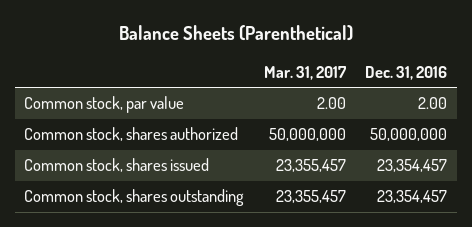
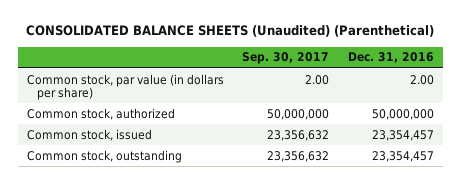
- Balance Sheets (Parenthetical)
+ CONSOLIDATED BALANCE SHEETS (Unaudited) (Parenthetical)
- | Mar. 31, 2017 | Dec. 31, 2016
+ | Sep. 30, 2017 | Dec. 31, 2016
- Common stock, par value | 2.00 | 2.00
- Common stock, shares authorized | 50,000,000 | 50,000,000
- Common stock, shares issued | 23,355,457 | 23,354,457
- Common stock, shares outstanding | 23,355,457 | 23,354,457
+ Common stock, par value (in dollars per share) | 2.00 | 2.00
+ Common stock, authorized | 50,000,000 | 50,000,000
+ Common stock, issued | 23,356,632 | 23,354,457
+ Common stock, outstanding | 23,356,632 | 23,354,457

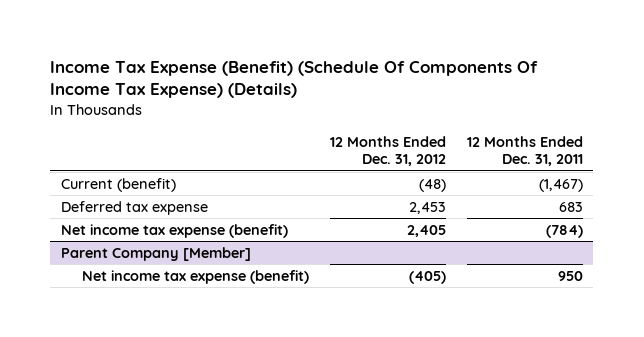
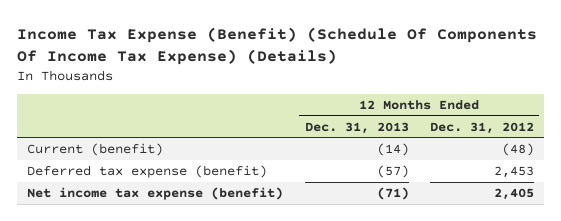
- | 12 Months Ended Dec. 31, 2012 | 12 Months Ended Dec. 31, 2011
+ | 12 Months Ended Dec. 31, 2013 | 12 Months Ended Dec. 31, 2012
- Deferred tax expense | 2,453 | 683
+ Deferred tax expense (benefit) | (57) | 2,453
- Parent Company [Member]
- Net income tax expense (benefit) | (405) | 950

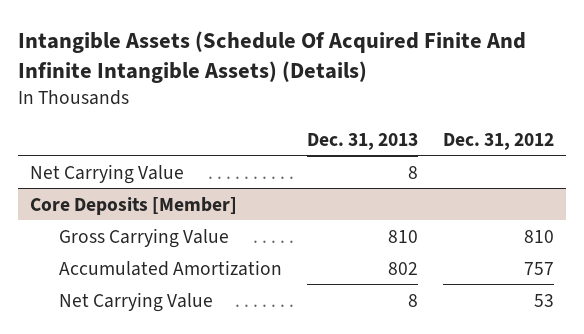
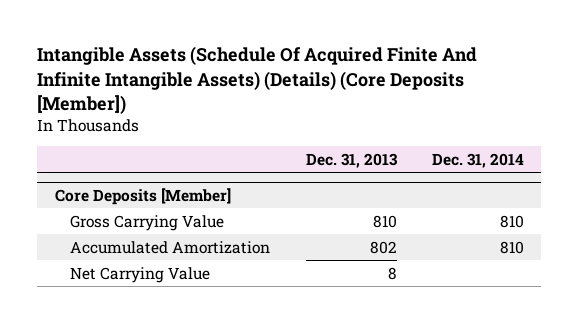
- Intangible Assets (Schedule Of Acquired Finite And Infinite Intangible Assets) (Details)
+ Intangible Assets (Schedule Of Acquired Finite And Infinite Intangible Assets) (Details) (Core Deposits [Member])
- | Dec. 31, 2013 | Dec. 31, 2012
+ | Dec. 31, 2013 | Dec. 31, 2014
- Net Carrying Value | 8 |

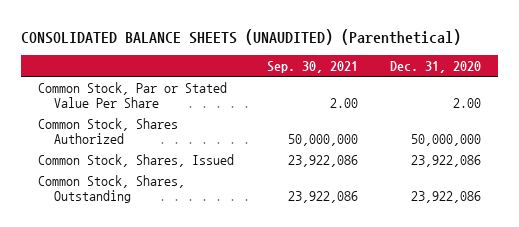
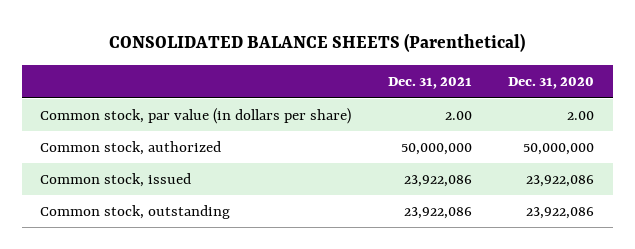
- CONSOLIDATED BALANCE SHEETS (UNAUDITED) (Parenthetical)
+ CONSOLIDATED BALANCE SHEETS (Parenthetical)
- | Sep. 30, 2021 | Dec. 31, 2020
+ | Dec. 31, 2021 | Dec. 31, 2020
- Common Stock, Par or Stated Value Per Share | 2.00 | 2.00
- Common Stock, Shares Authorized | 50,000,000 | 50,000,000
- Common Stock, Shares, Issued | 23,922,086 | 23,922,086
- Common Stock, Shares, Outstanding | 23,922,086 | 23,922,086
+ Common stock, par value (in dollars per share) | 2.00 | 2.00
+ Common stock, authorized | 50,000,000 | 50,000,000
+ Common stock, issued | 23,922,086 | 23,922,086
+ Common stock, outstanding | 23,922,086 | 23,922,086

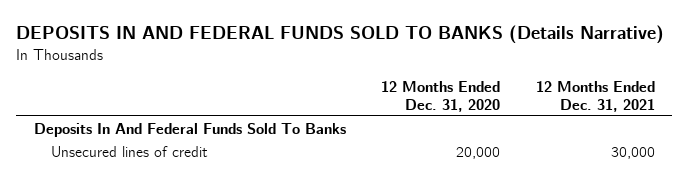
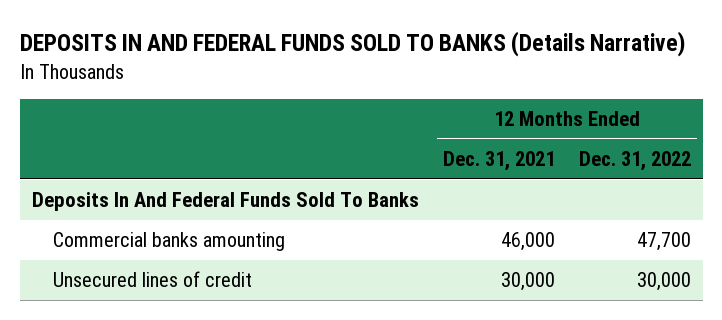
- | 12 Months Ended Dec. 31, 2020 | 12 Months Ended Dec. 31, 2021
+ | 12 Months Ended Dec. 31, 2021 | 12 Months Ended Dec. 31, 2022
+ Commercial banks amounting | 46,000 | 47,700

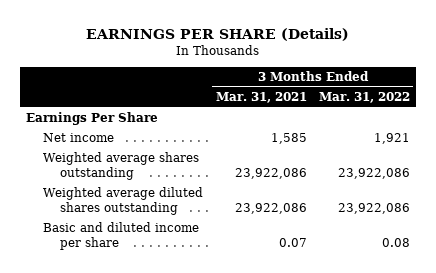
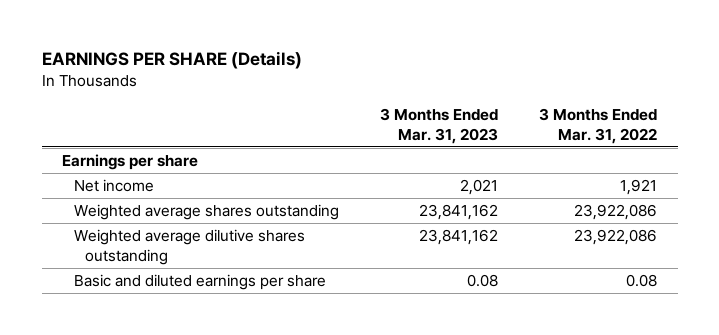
- | 3 Months Ended Mar. 31, 2021 | 3 Months Ended Mar. 31, 2022
+ | 3 Months Ended Mar. 31, 2023 | 3 Months Ended Mar. 31, 2022
- Earnings Per Share
+ Earnings per share
- Weighted average diluted shares outstanding | 23,922,086 | 23,922,086
- Basic and diluted income per share | 0.07 | 0.08
+ Weighted average dilutive shares outstanding | 23,841,162 | 23,922,086
+ Basic and diluted earnings per share | 0.08 | 0.08

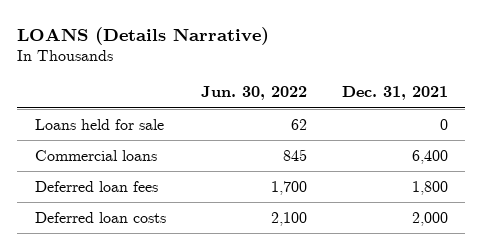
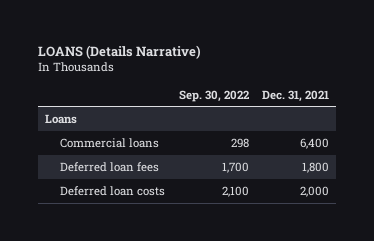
- | Jun. 30, 2022 | Dec. 31, 2021
+ | Sep. 30, 2022 | Dec. 31, 2021
- Loans held for sale | 62 | 0
+ Loans

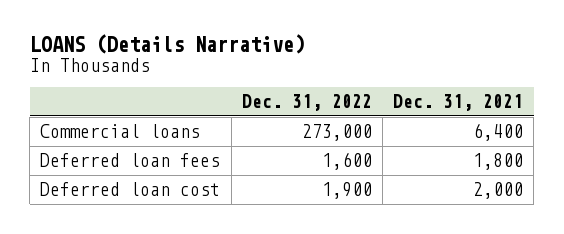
- | Sep. 30, 2022 | Dec. 31, 2021
+ | Dec. 31, 2022 | Dec. 31, 2021
- Loans
- Deferred loan costs | 2,100 | 2,000
+ Deferred loan cost | 1,900 | 2,000

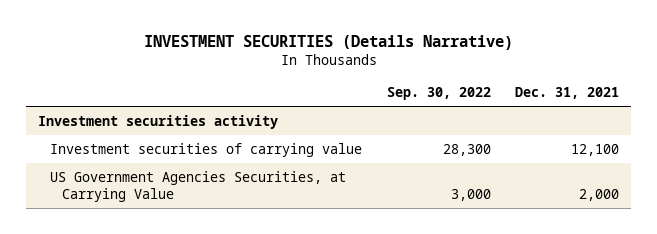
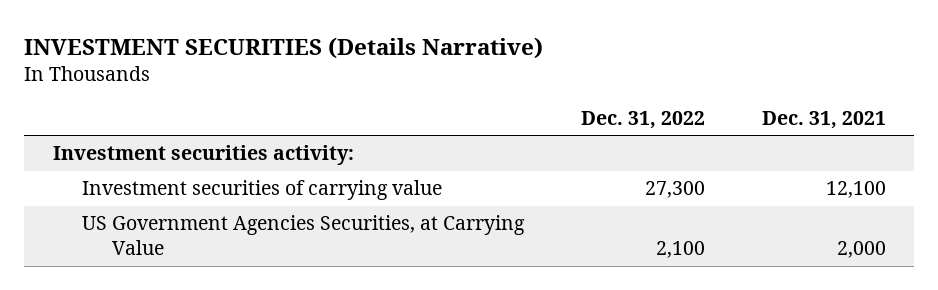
- | Sep. 30, 2022 | Dec. 31, 2021
+ | Dec. 31, 2022 | Dec. 31, 2021
- Investment securities activity
+ Investment securities activity:

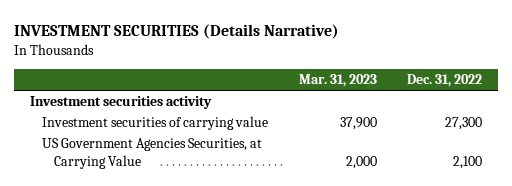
- | Dec. 31, 2022 | Dec. 31, 2021
+ | Mar. 31, 2023 | Dec. 31, 2022
- Investment securities activity:
+ Investment securities activity

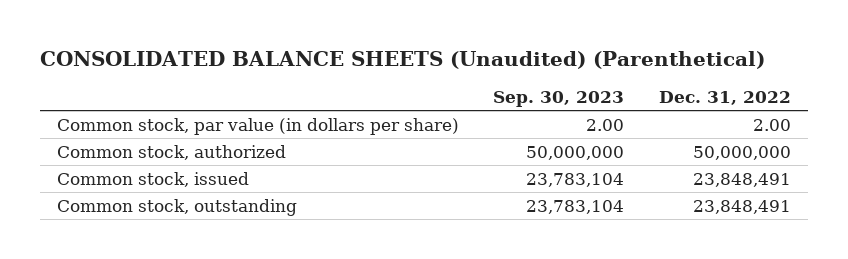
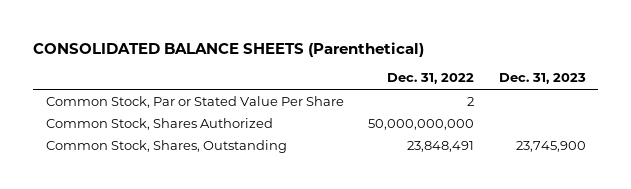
- CONSOLIDATED BALANCE SHEETS (Unaudited) (Parenthetical)
+ CONSOLIDATED BALANCE SHEETS (Parenthetical)
- | Sep. 30, 2023 | Dec. 31, 2022
+ | Dec. 31, 2022 | Dec. 31, 2023
- Common stock, par value (in dollars per share) | 2.00 | 2.00
- Common stock, authorized | 50,000,000 | 50,000,000
- Common stock, issued | 23,783,104 | 23,848,491
- Common stock, outstanding | 23,783,104 | 23,848,491
+ Common Stock, Par or Stated Value Per Share | 2 |
+ Common Stock, Shares Authorized | 50,000,000,000 |
+ Common Stock, Shares, Outstanding | 23,848,491 | 23,745,900

